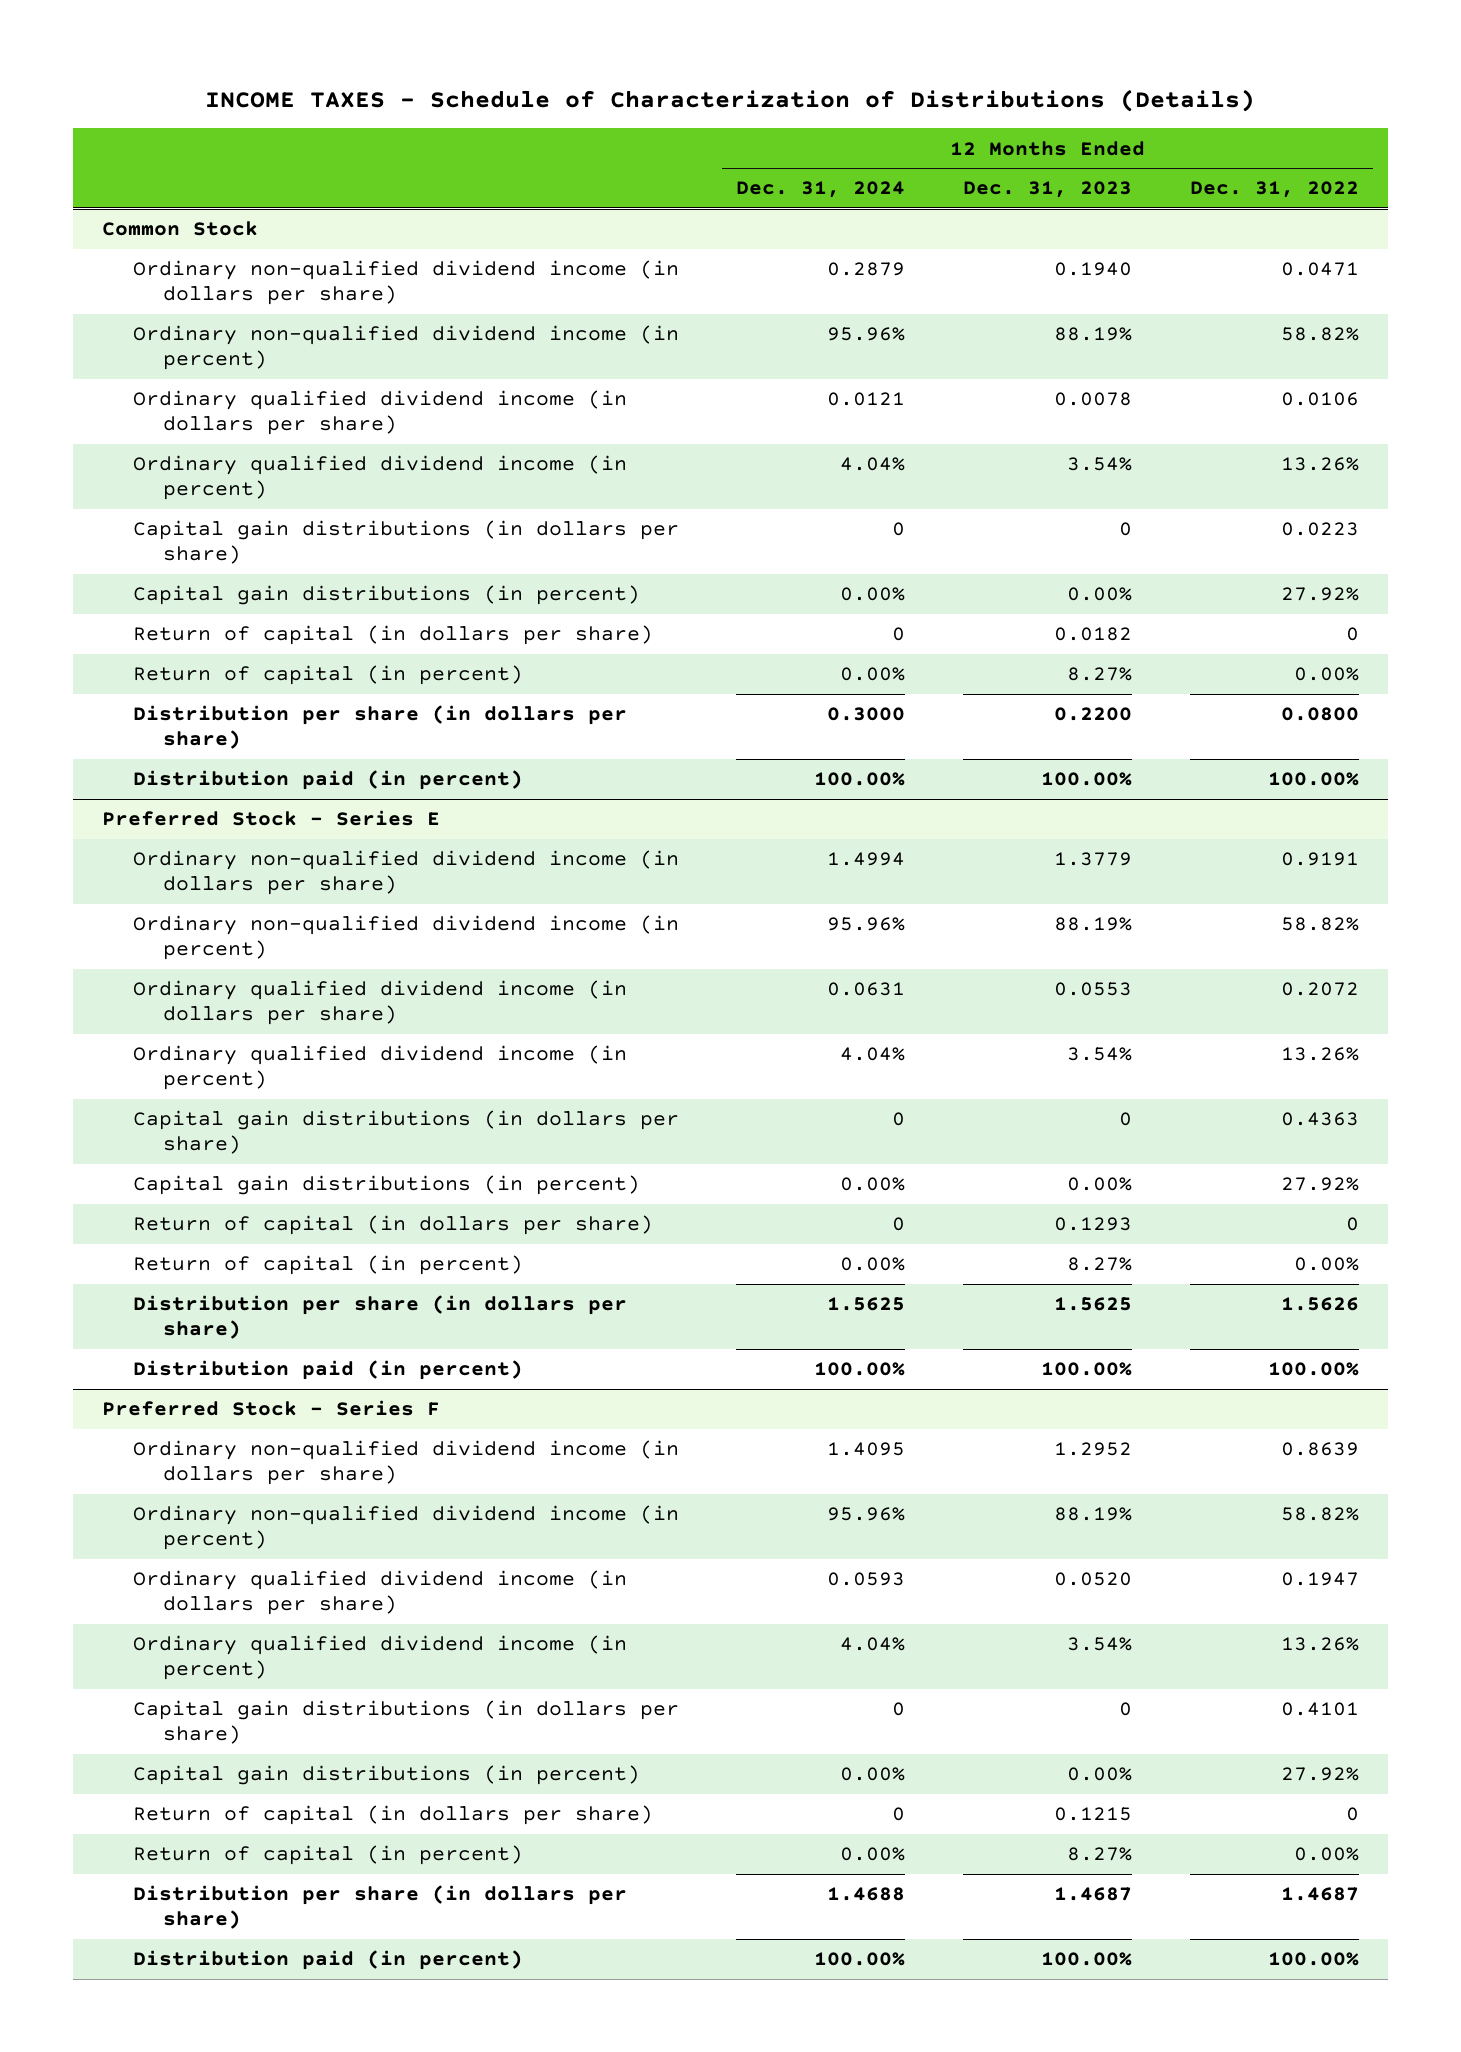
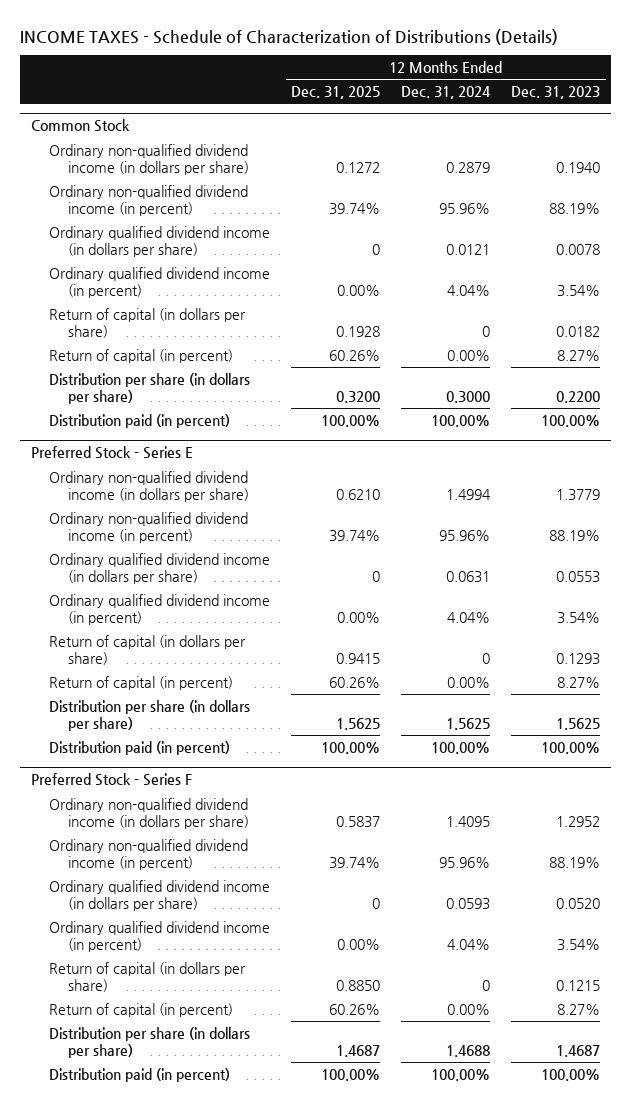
- | 12 Months Ended Dec. 31, 2024 | 12 Months Ended Dec. 31, 2023 | 12 Months Ended Dec. 31, 2022
+ | 12 Months Ended Dec. 31, 2025 | 12 Months Ended Dec. 31, 2024 | 12 Months Ended Dec. 31, 2023
@ Common Stock
- Capital gain distributions (in dollars per share) | 0 | 0 | 0.0223
- Capital gain distributions (in percent) | 0.00% | 0.00% | 27.92%
@ Preferred Stock - Series E
- Capital gain distributions (in dollars per share) | 0 | 0 | 0.4363
- Capital gain distributions (in percent) | 0.00% | 0.00% | 27.92%
@ Preferred Stock - Series F
- Capital gain distributions (in dollars per share) | 0 | 0 | 0.4101
- Capital gain distributions (in percent) | 0.00% | 0.00% | 27.92%

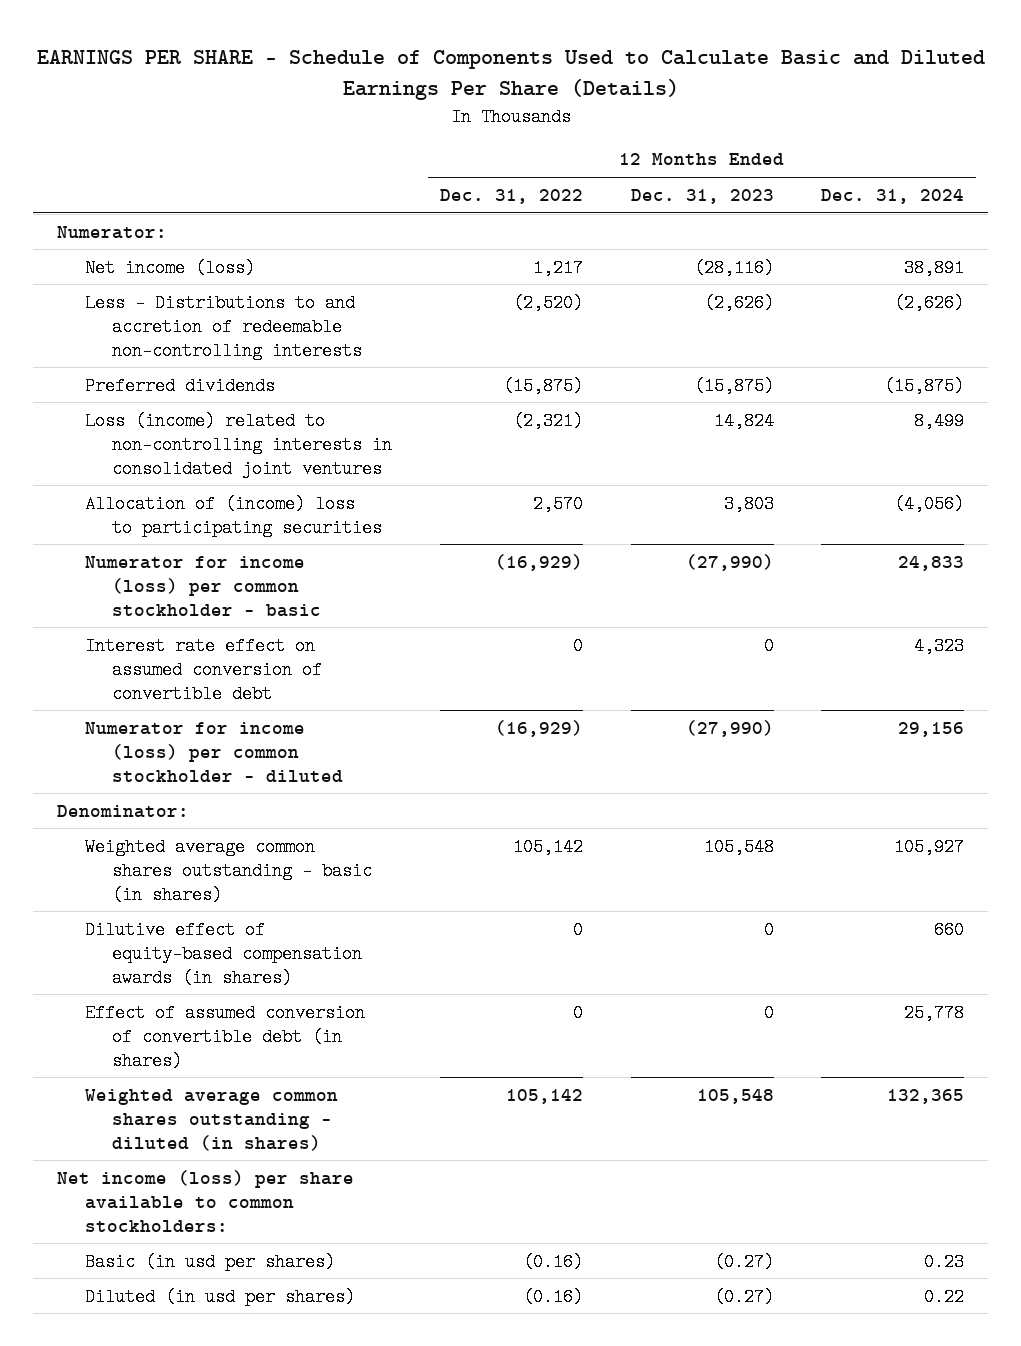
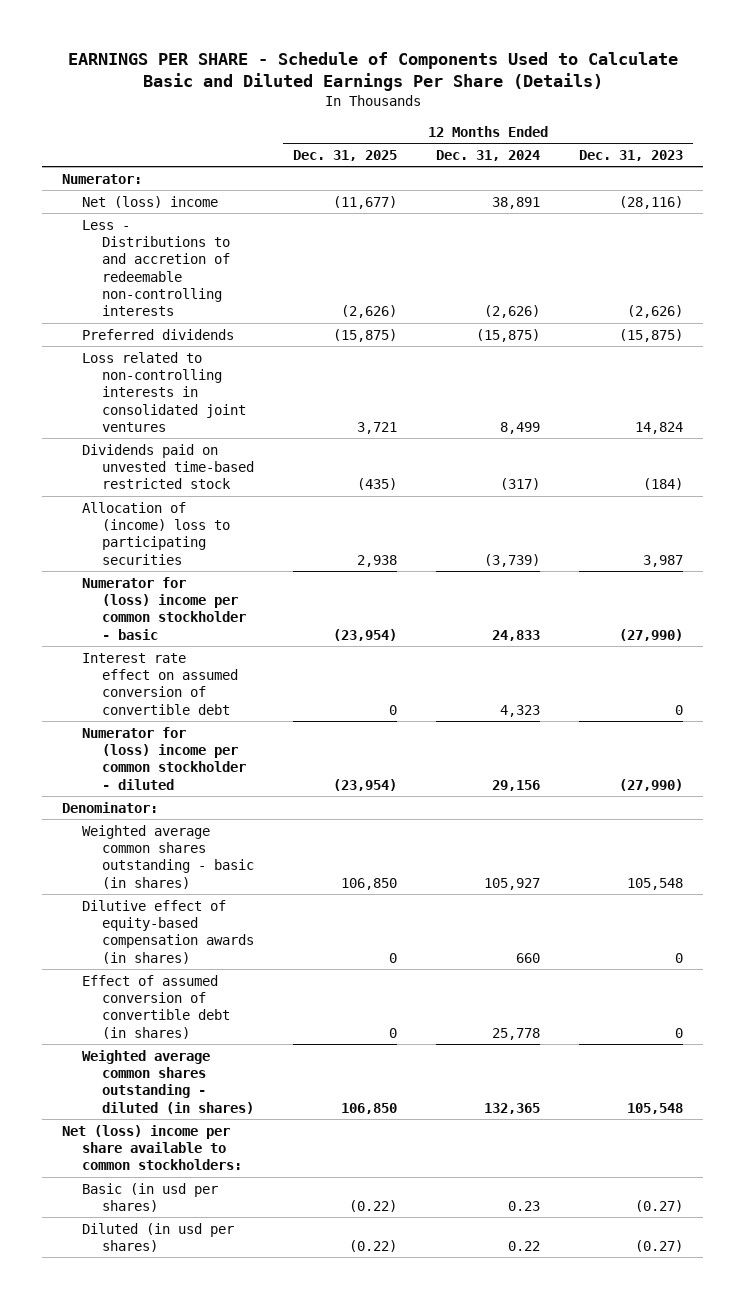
- | 12 Months Ended Dec. 31, 2022 | 12 Months Ended Dec. 31, 2023 | 12 Months Ended Dec. 31, 2024
+ | 12 Months Ended Dec. 31, 2025 | 12 Months Ended Dec. 31, 2024 | 12 Months Ended Dec. 31, 2023
- Net income (loss) | 1,217 | (28,116) | 38,891
+ Net (loss) income | (11,677) | 38,891 | (28,116)
- Loss (income) related to non-controlling interests in consolidated joint ventures | (2,321) | 14,824 | 8,499
- Allocation of (income) loss to participating securities | 2,570 | 3,803 | (4,056)
- Numerator for income (loss) per common stockholder - basic | (16,929) | (27,990) | 24,833
+ Loss related to non-controlling interests in consolidated joint ventures | 3,721 | 8,499 | 14,824
+ Dividends paid on unvested time-based restricted stock | (435) | (317) | (184)
+ Allocation of (income) loss to participating securities | 2,938 | (3,739) | 3,987
+ Numerator for (loss) income per common stockholder - basic | (23,954) | 24,833 | (27,990)
- Numerator for income (loss) per common stockholder - diluted | (16,929) | (27,990) | 29,156
+ Numerator for (loss) income per common stockholder - diluted | (23,954) | 29,156 | (27,990)
- Net income (loss) per share available to common stockholders:
+ Net (loss) income per share available to common stockholders:

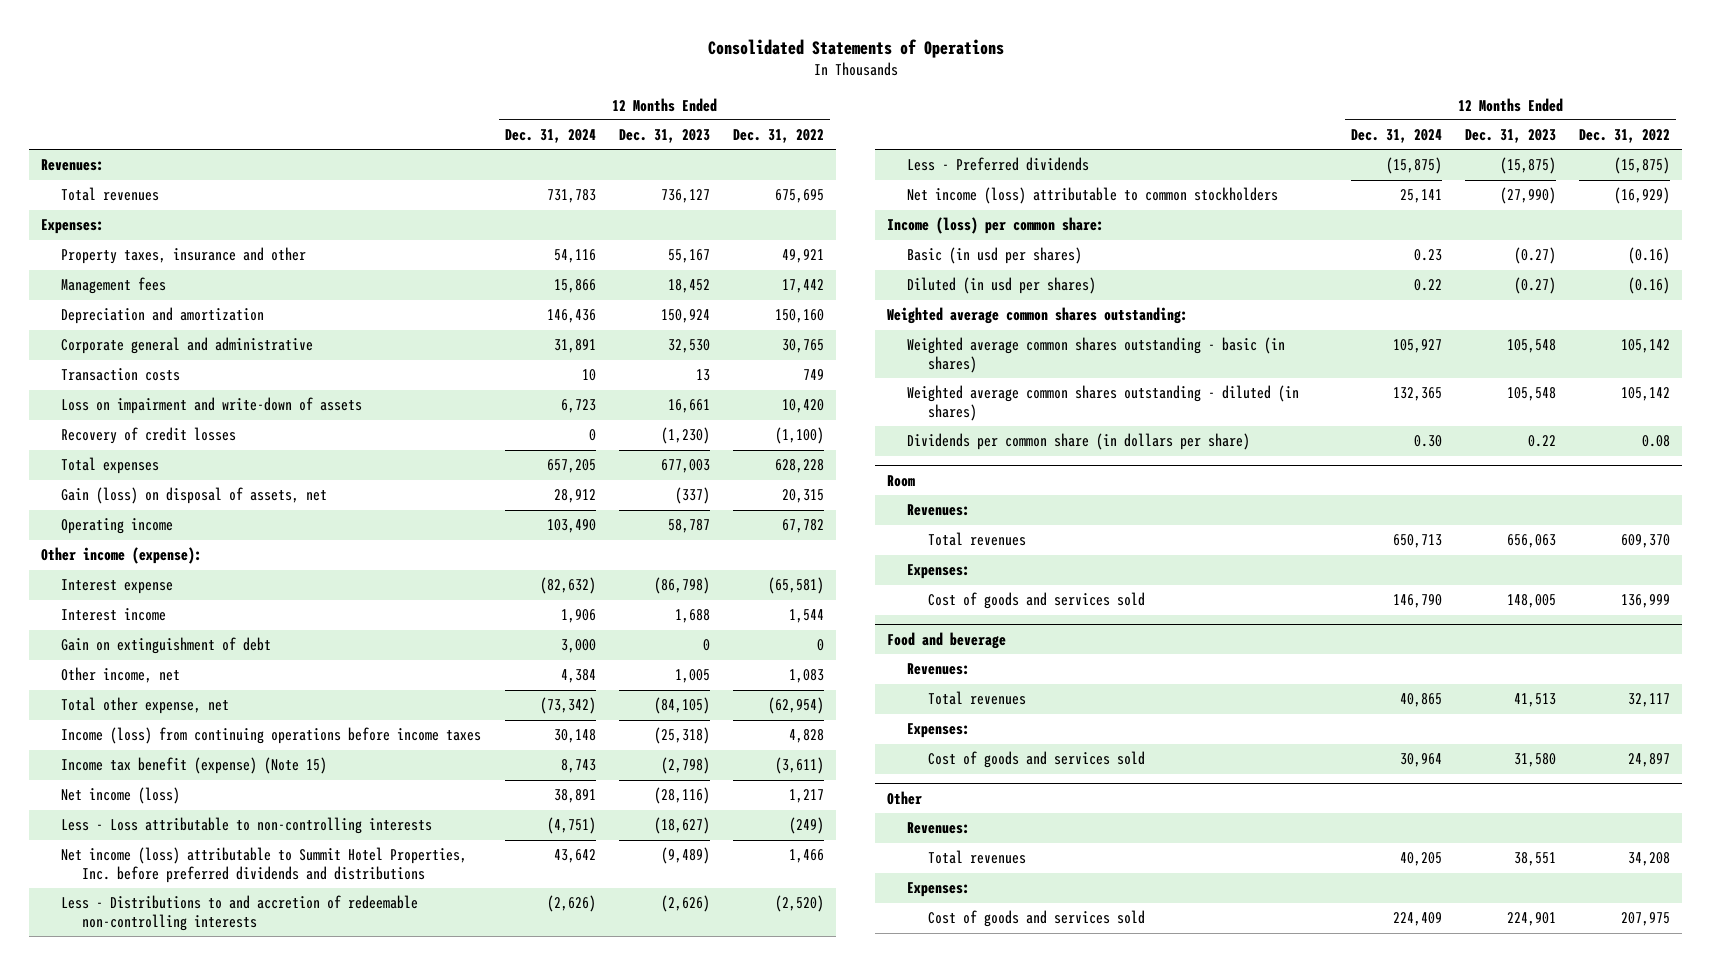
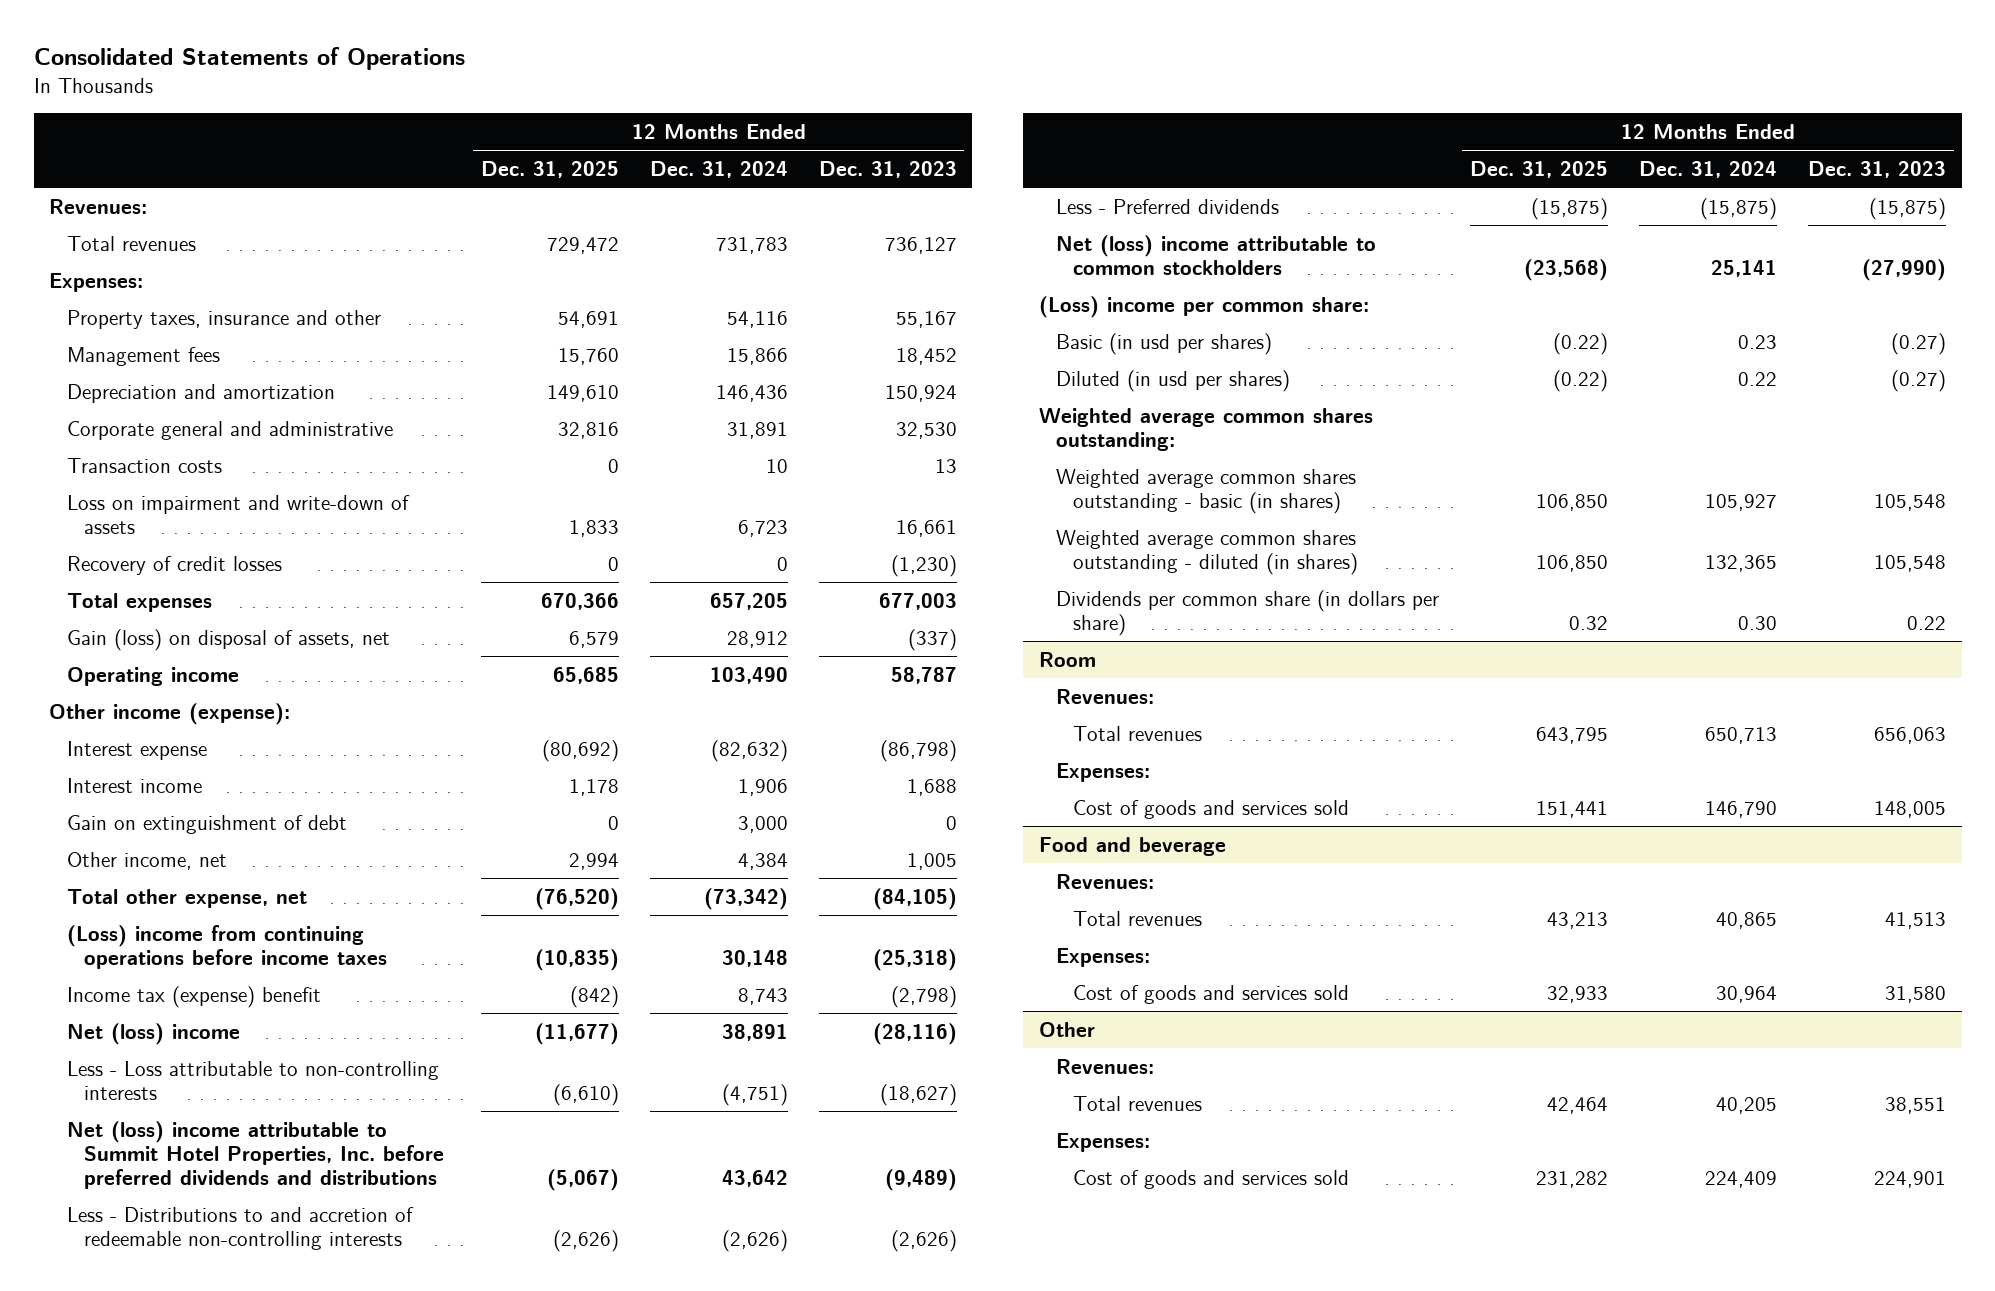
- | 12 Months Ended Dec. 31, 2024 | 12 Months Ended Dec. 31, 2023 | 12 Months Ended Dec. 31, 2022
+ | 12 Months Ended Dec. 31, 2025 | 12 Months Ended Dec. 31, 2024 | 12 Months Ended Dec. 31, 2023
- Income (loss) from continuing operations before income taxes | 30,148 | (25,318) | 4,828
- Income tax benefit (expense) (Note 15) | 8,743 | (2,798) | (3,611)
- Net income (loss) | 38,891 | (28,116) | 1,217
+ (Loss) income from continuing operations before income taxes | (10,835) | 30,148 | (25,318)
+ Income tax (expense) benefit | (842) | 8,743 | (2,798)
+ Net (loss) income | (11,677) | 38,891 | (28,116)
- Net income (loss) attributable to Summit Hotel Properties, Inc. before preferred dividends and distributions | 43,642 | (9,489) | 1,466
+ Net (loss) income attributable to Summit Hotel Properties, Inc. before preferred dividends and distributions | (5,067) | 43,642 | (9,489)
- Net income (loss) attributable to common stockholders | 25,141 | (27,990) | (16,929)
- Income (loss) per common share:
+ Net (loss) income attributable to common stockholders | (23,568) | 25,141 | (27,990)
+ (Loss) income per common share:

